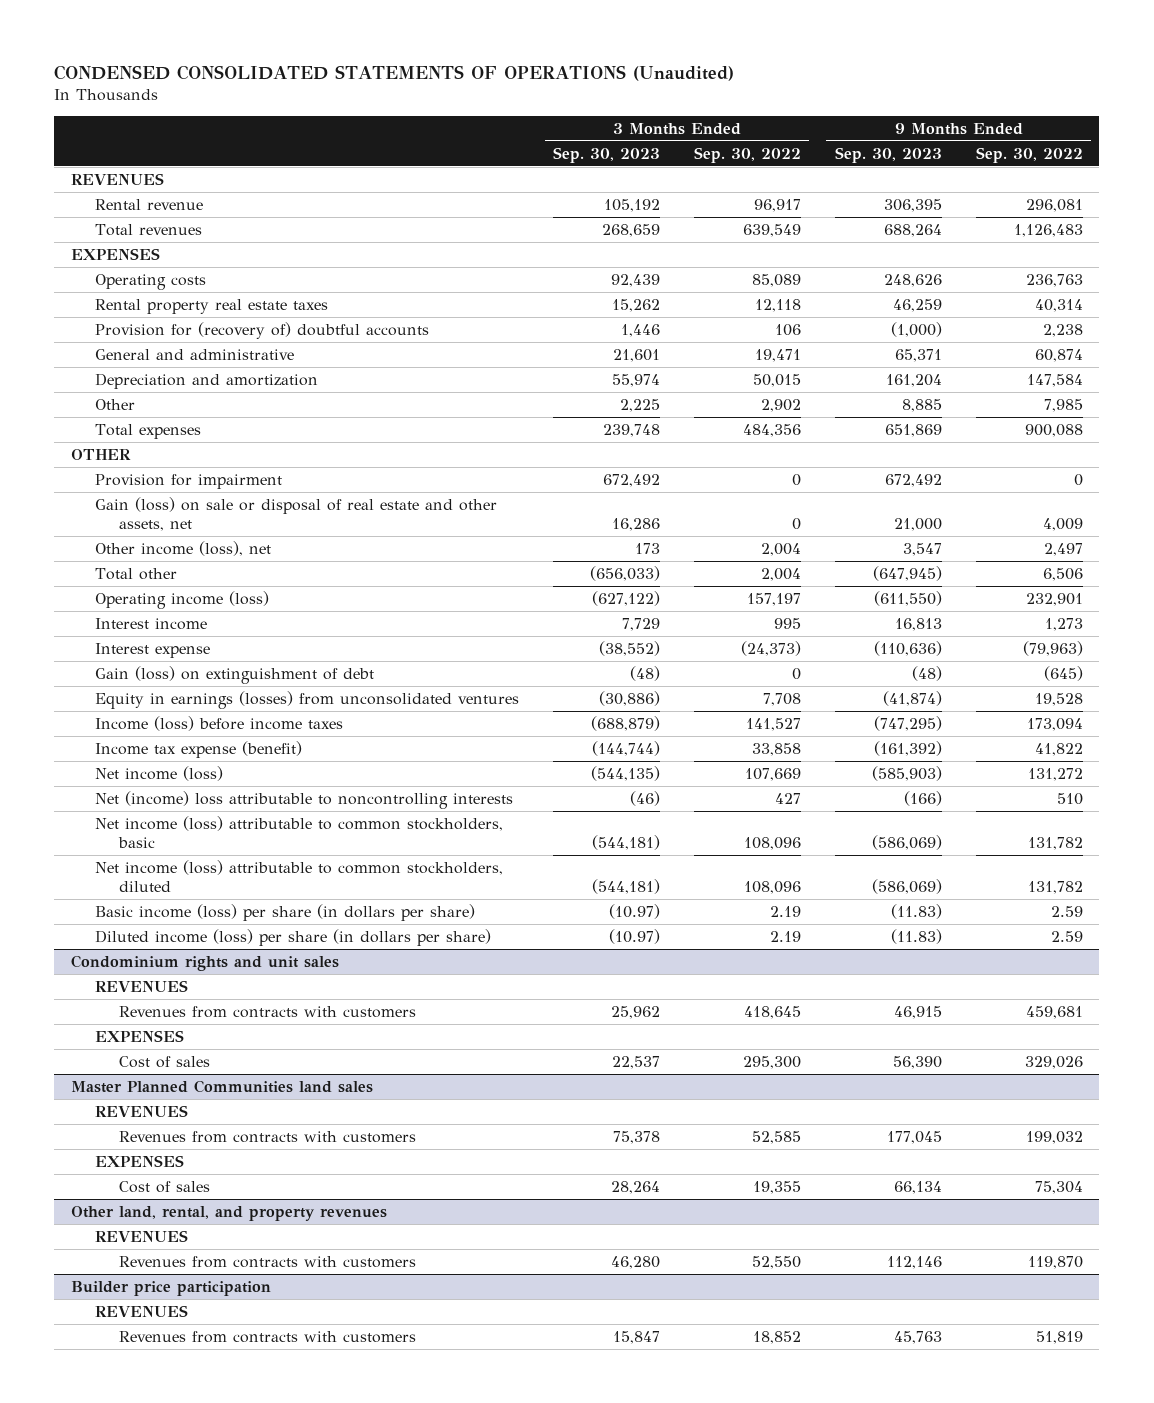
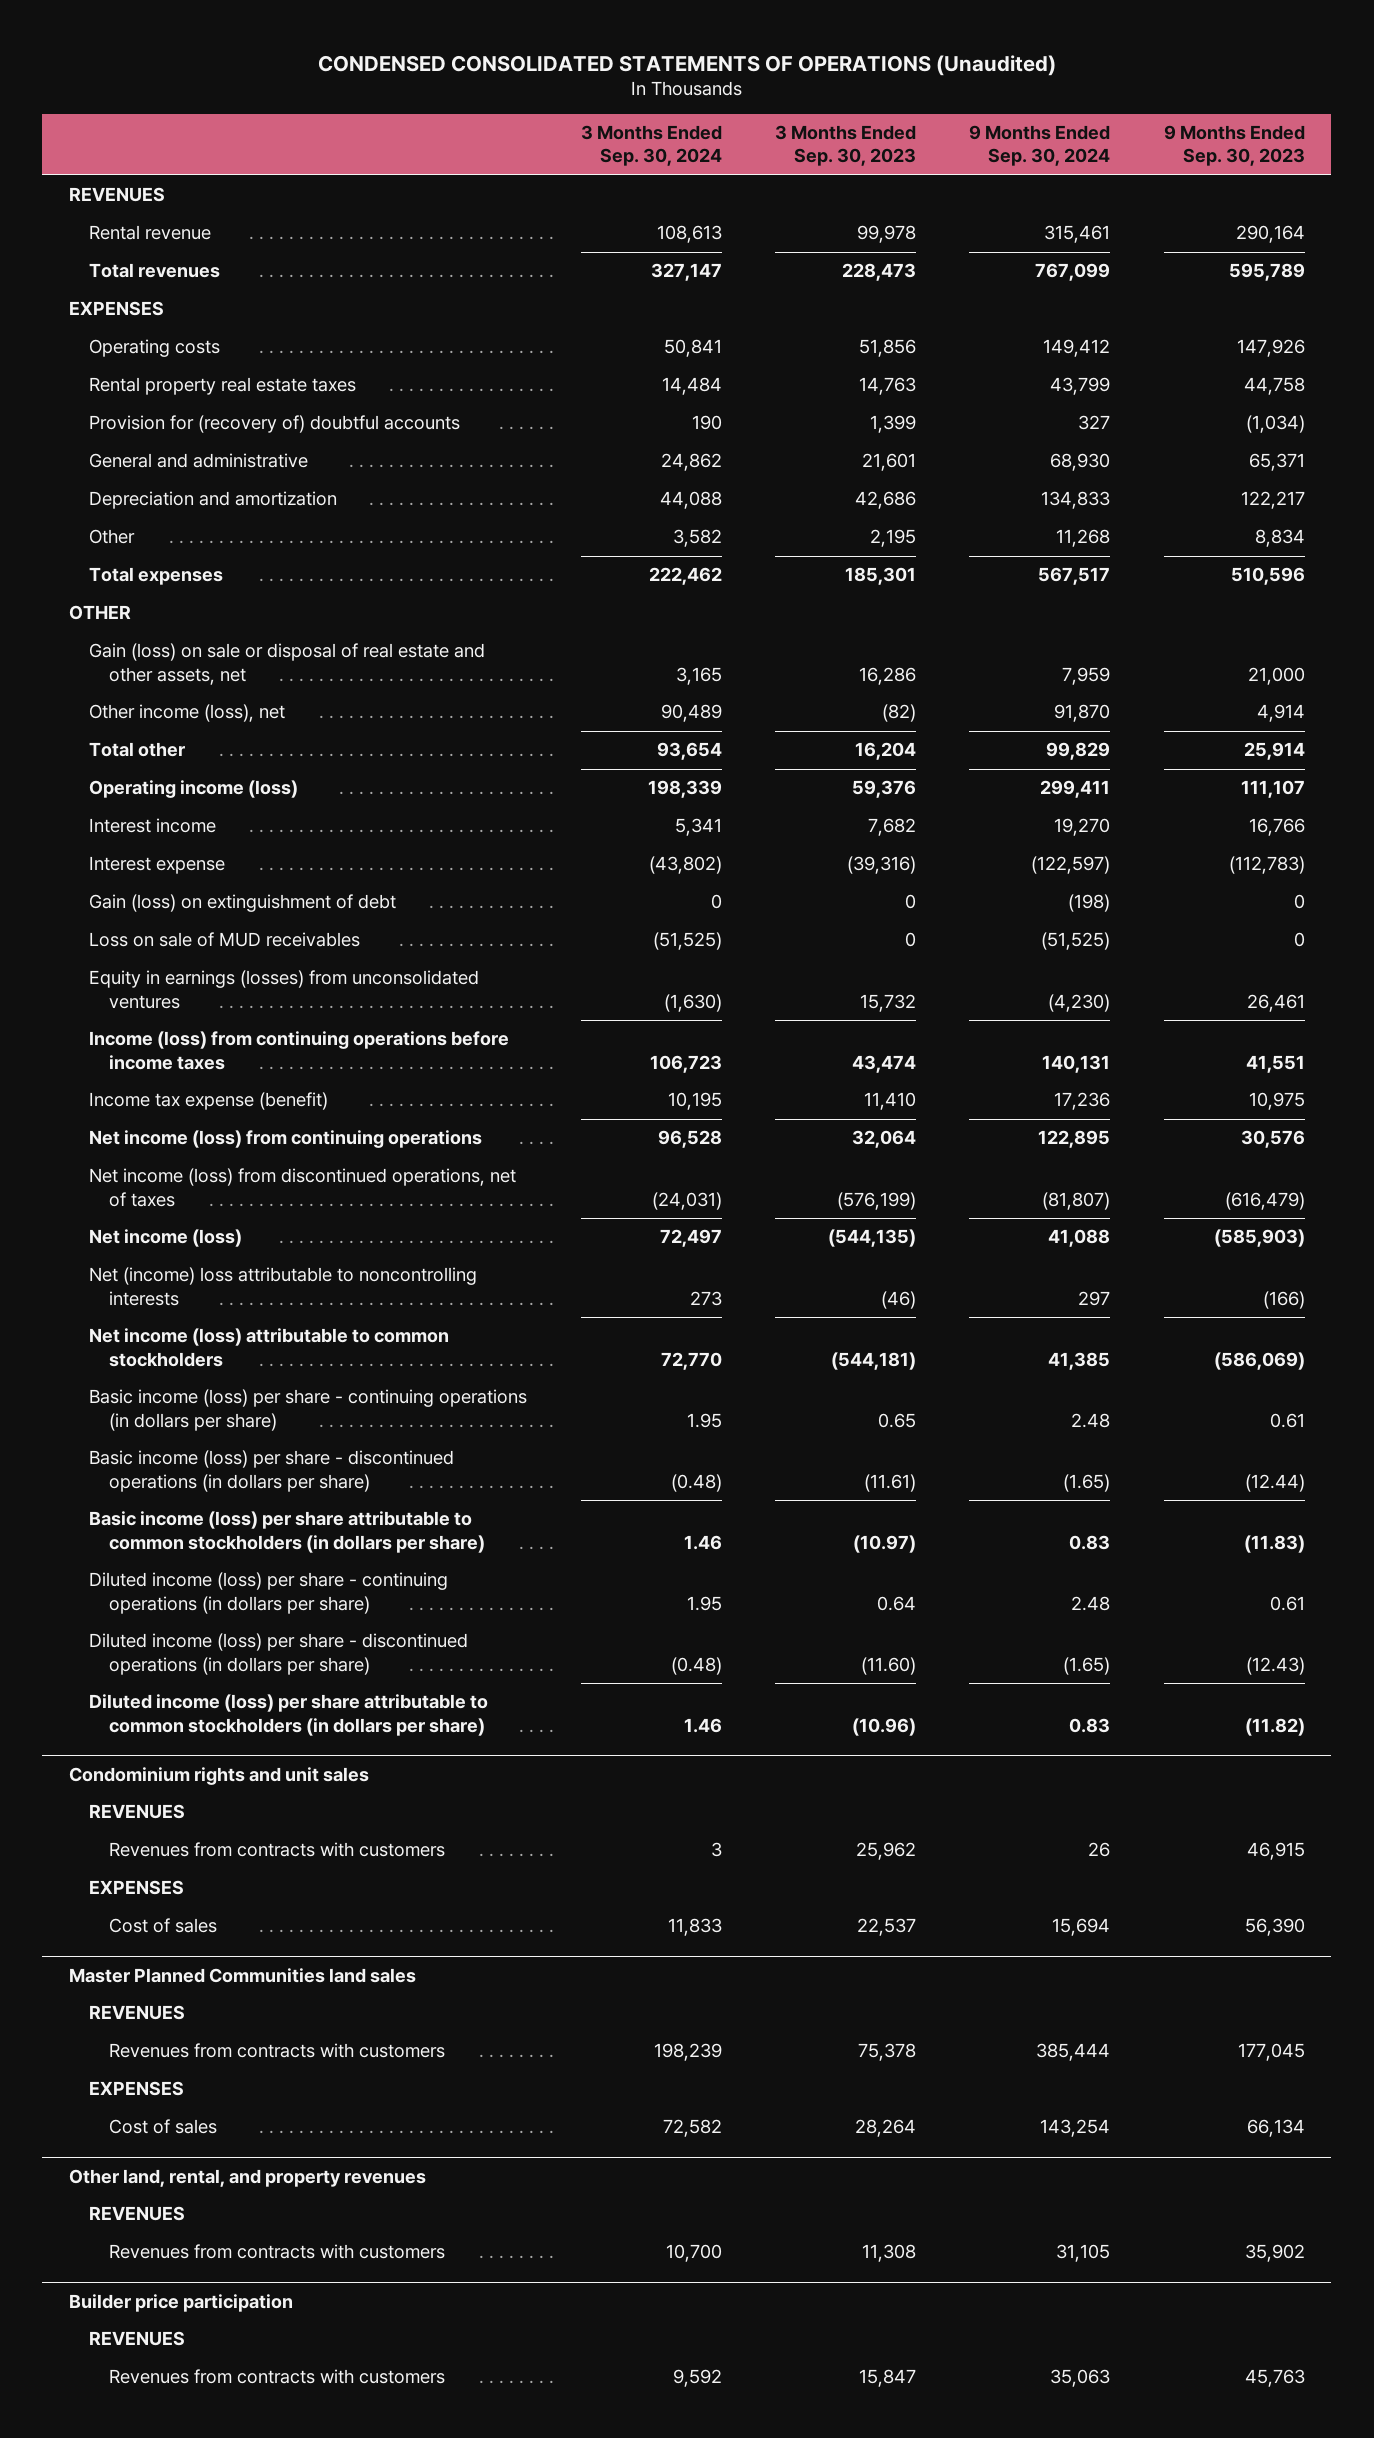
- | 3 Months Ended Sep. 30, 2023 | 3 Months Ended Sep. 30, 2022 | 9 Months Ended Sep. 30, 2023 | 9 Months Ended Sep. 30, 2022
+ | 3 Months Ended Sep. 30, 2024 | 3 Months Ended Sep. 30, 2023 | 9 Months Ended Sep. 30, 2024 | 9 Months Ended Sep. 30, 2023
- Rental revenue | 105,192 | 96,917 | 306,395 | 296,081
- Total revenues | 268,659 | 639,549 | 688,264 | 1,126,483
+ Rental revenue | 108,613 | 99,978 | 315,461 | 290,164
+ Total revenues | 327,147 | 228,473 | 767,099 | 595,789
- Operating costs | 92,439 | 85,089 | 248,626 | 236,763
- Rental property real estate taxes | 15,262 | 12,118 | 46,259 | 40,314
- Provision for (recovery of) doubtful accounts | 1,446 | 106 | (1,000) | 2,238
+ Operating costs | 50,841 | 51,856 | 149,412 | 147,926
+ Rental property real estate taxes | 14,484 | 14,763 | 43,799 | 44,758
+ Provision for (recovery of) doubtful accounts | 190 | 1,399 | 327 | (1,034)
- Depreciation and amortization | 55,974 | 50,015 | 161,204 | 147,584
- Other | 2,225 | 2,902 | 8,885 | 7,985
- Total expenses | 239,748 | 484,356 | 651,869 | 900,088
+ Depreciation and amortization | 44,088 | 42,686 | 134,833 | 122,217
+ Other | 3,582 | 2,195 | 11,268 | 8,834
+ Total expenses | 222,462 | 185,301 | 567,517 | 510,596
- Provision for impairment | 672,492 | 0 | 672,492 | 0
- Other income (loss), net | 173 | 2,004 | 3,547 | 2,497
- Total other | (656,033) | 2,004 | (647,945) | 6,506
- Operating income (loss) | (627,122) | 157,197 | (611,550) | 232,901
- Interest income | 7,729 | 995 | 16,813 | 1,273
- Interest expense | (38,552) | (24,373) | (110,636) | (79,963)
- Gain (loss) on extinguishment of debt | (48) | 0 | (48) | (645)
- Equity in earnings (losses) from unconsolidated ventures | (30,886) | 7,708 | (41,874) | 19,528
- Income (loss) before income taxes | (688,879) | 141,527 | (747,295) | 173,094
- Income tax expense (benefit) | (144,744) | 33,858 | (161,392) | 41,822
+ Other income (loss), net | 90,489 | (82) | 91,870 | 4,914
+ Total other | 93,654 | 16,204 | 99,829 | 25,914
+ Operating income (loss) | 198,339 | 59,376 | 299,411 | 111,107
+ Interest income | 5,341 | 7,682 | 19,270 | 16,766
+ Interest expense | (43,802) | (39,316) | (122,597) | (112,783)
+ Gain (loss) on extinguishment of debt | 0 | 0 | (198) | 0
+ Loss on sale of MUD receivables | (51,525) | 0 | (51,525) | 0
+ Equity in earnings (losses) from unconsolidated ventures | (1,630) | 15,732 | (4,230) | 26,461
+ Income (loss) from continuing operations before income taxes | 106,723 | 43,474 | 140,131 | 41,551
+ Income tax expense (benefit) | 10,195 | 11,410 | 17,236 | 10,975
+ Net income (loss) from continuing operations | 96,528 | 32,064 | 122,895 | 30,576
+ Net income (loss) from discontinued operations, net of taxes | (24,031) | (576,199) | (81,807) | (616,479)
- Net income (loss) attributable to common stockholders, basic | (544,181) | 108,096 | (586,069) | 131,782
- Net income (loss) attributable to common stockholders, diluted | (544,181) | 108,096 | (586,069) | 131,782
- Basic income (loss) per share (in dollars per share) | (10.97) | 2.19 | (11.83) | 2.59
- Diluted income (loss) per share (in dollars per share) | (10.97) | 2.19 | (11.83) | 2.59
+ Net income (loss) attributable to common stockholders | 72,770 | (544,181) | 41,385 | (586,069)
+ Basic income (loss) per share - continuing operations (in dollars per share) | 1.95 | 0.65 | 2.48 | 0.61
+ Basic income (loss) per share - discontinued operations (in dollars per share) | (0.48) | (11.61) | (1.65) | (12.44)
+ Basic income (loss) per share attributable to common stockholders (in dollars per share) | 1.46 | (10.97) | 0.83 | (11.83)
+ Diluted income (loss) per share - continuing operations (in dollars per share) | 1.95 | 0.64 | 2.48 | 0.61
+ Diluted income (loss) per share - discontinued operations (in dollars per share) | (0.48) | (11.60) | (1.65) | (12.43)
+ Diluted income (loss) per share attributable to common stockholders (in dollars per share) | 1.46 | (10.96) | 0.83 | (11.82)
@ Other land, rental, and property revenues
- Revenues from contracts with customers | 46,280 | 52,550 | 112,146 | 119,870
+ Revenues from contracts with customers | 10,700 | 11,308 | 31,105 | 35,902

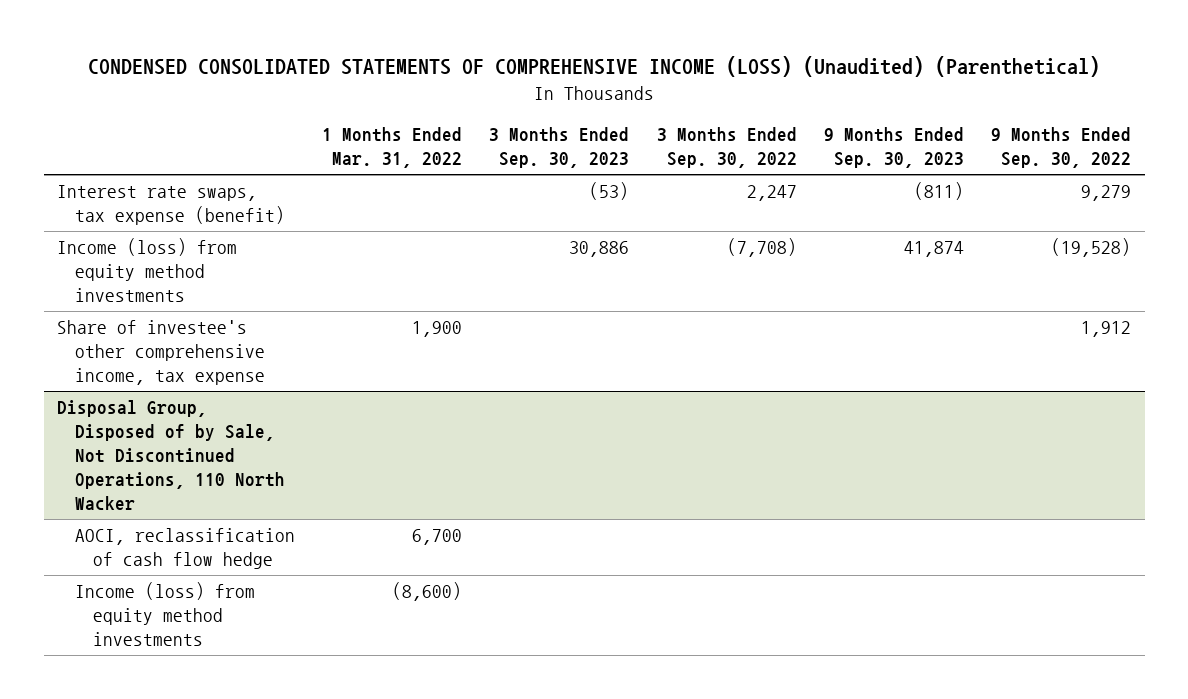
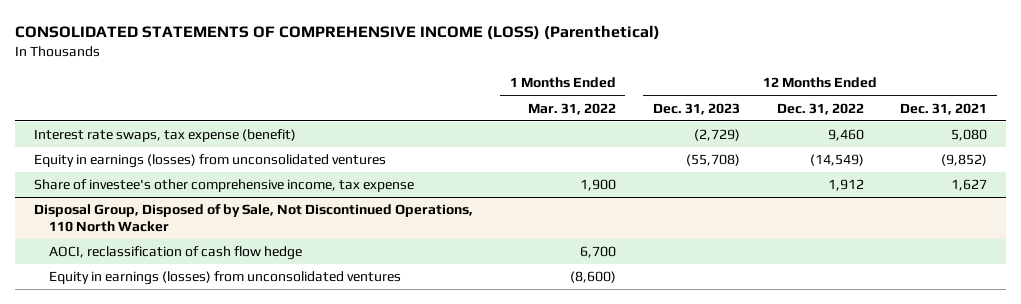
- CONDENSED CONSOLIDATED STATEMENTS OF COMPREHENSIVE INCOME (LOSS) (Unaudited) (Parenthetical)
+ CONSOLIDATED STATEMENTS OF COMPREHENSIVE INCOME (LOSS) (Parenthetical)
- | 1 Months Ended Mar. 31, 2022 | 3 Months Ended Sep. 30, 2023 | 3 Months Ended Sep. 30, 2022 | 9 Months Ended Sep. 30, 2023 | 9 Months Ended Sep. 30, 2022
+ | 1 Months Ended Mar. 31, 2022 | 12 Months Ended Dec. 31, 2023 | 12 Months Ended Dec. 31, 2022 | 12 Months Ended Dec. 31, 2021
- Income (loss) from equity method investments | | 30,886 | (7,708) | 41,874 | (19,528)
+ Equity in earnings (losses) from unconsolidated ventures | | (55,708) | (14,549) | (9,852)
@ Disposal Group, Disposed of by Sale, Not Discontinued Operations, 110 North Wacker
- Income (loss) from equity method investments | (8,600) | | | |
+ Equity in earnings (losses) from unconsolidated ventures | (8,600) | | |

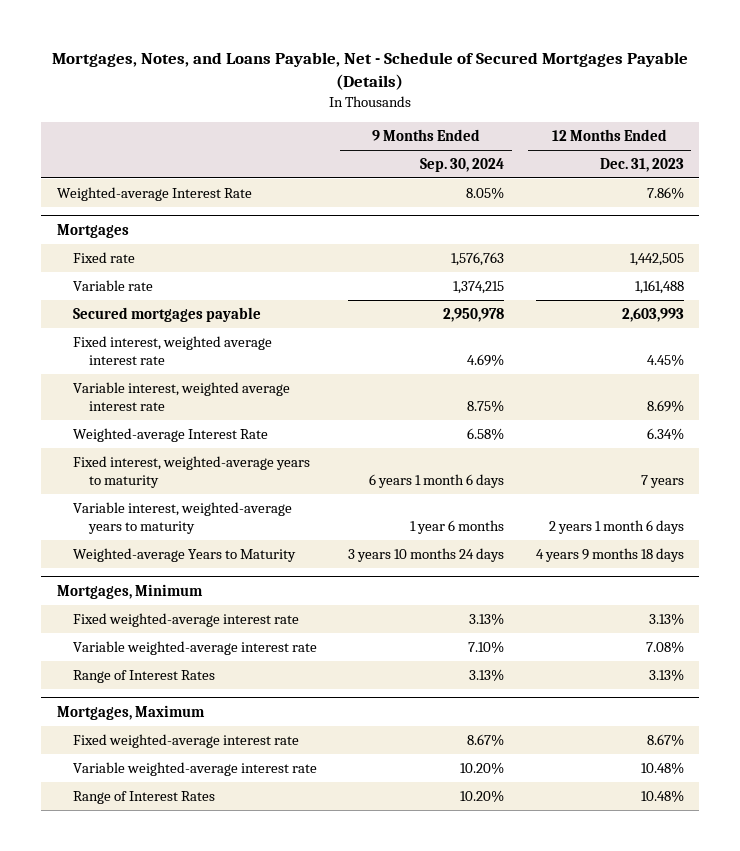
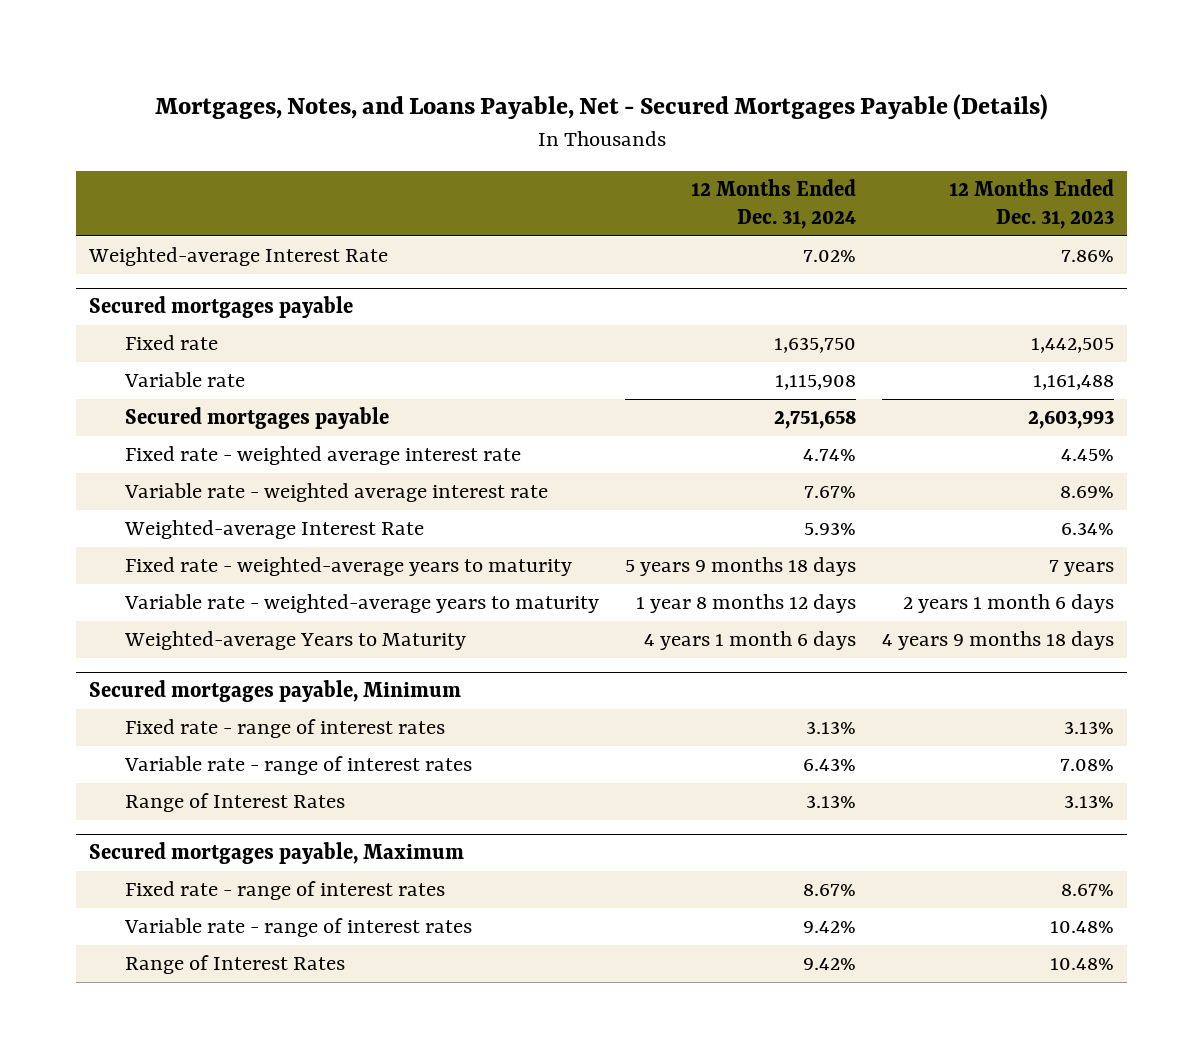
- Mortgages, Notes, and Loans Payable, Net - Schedule of Secured Mortgages Payable (Details)
+ Mortgages, Notes, and Loans Payable, Net - Secured Mortgages Payable (Details)
- | 9 Months Ended Sep. 30, 2024 | 12 Months Ended Dec. 31, 2023
+ | 12 Months Ended Dec. 31, 2024 | 12 Months Ended Dec. 31, 2023
- Mortgages
+ Secured mortgages payable
- Fixed interest, weighted average interest rate | 4.69% | 4.45%
- Variable interest, weighted average interest rate | 8.75% | 8.69%
+ Fixed rate - weighted average interest rate | 4.74% | 4.45%
+ Variable rate - weighted average interest rate | 7.67% | 8.69%
- Fixed interest, weighted-average years to maturity | 6 years 1 month 6 days | 7 years
- Variable interest, weighted-average years to maturity | 1 year 6 months | 2 years 1 month 6 days
+ Fixed rate - weighted-average years to maturity | 5 years 9 months 18 days | 7 years
+ Variable rate - weighted-average years to maturity | 1 year 8 months 12 days | 2 years 1 month 6 days
- Mortgages, Minimum
- Fixed weighted-average interest rate | 3.13% | 3.13%
- Variable weighted-average interest rate | 7.10% | 7.08%
+ Secured mortgages payable, Minimum
+ Fixed rate - range of interest rates | 3.13% | 3.13%
+ Variable rate - range of interest rates | 6.43% | 7.08%
- Mortgages, Maximum
- Fixed weighted-average interest rate | 8.67% | 8.67%
- Variable weighted-average interest rate | 10.20% | 10.48%
+ Secured mortgages payable, Maximum
+ Fixed rate - range of interest rates | 8.67% | 8.67%
+ Variable rate - range of interest rates | 9.42% | 10.48%

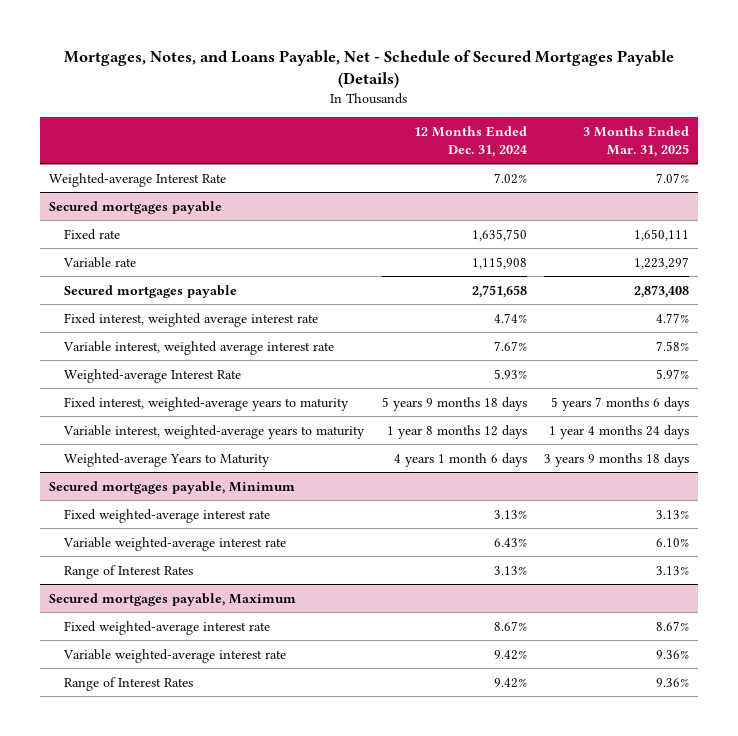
- Mortgages, Notes, and Loans Payable, Net - Secured Mortgages Payable (Details)
+ Mortgages, Notes, and Loans Payable, Net - Schedule of Secured Mortgages Payable (Details)
- | 12 Months Ended Dec. 31, 2024 | 12 Months Ended Dec. 31, 2023
+ | 12 Months Ended Dec. 31, 2024 | 3 Months Ended Mar. 31, 2025
@ Secured mortgages payable
- Fixed rate - weighted average interest rate | 4.74% | 4.45%
- Variable rate - weighted average interest rate | 7.67% | 8.69%
+ Fixed interest, weighted average interest rate | 4.74% | 4.77%
+ Variable interest, weighted average interest rate | 7.67% | 7.58%
- Fixed rate - weighted-average years to maturity | 5 years 9 months 18 days | 7 years
- Variable rate - weighted-average years to maturity | 1 year 8 months 12 days | 2 years 1 month 6 days
+ Fixed interest, weighted-average years to maturity | 5 years 9 months 18 days | 5 years 7 months 6 days
+ Variable interest, weighted-average years to maturity | 1 year 8 months 12 days | 1 year 4 months 24 days
@ Secured mortgages payable, Minimum
- Fixed rate - range of interest rates | 3.13% | 3.13%
- Variable rate - range of interest rates | 6.43% | 7.08%
+ Fixed weighted-average interest rate | 3.13% | 3.13%
+ Variable weighted-average interest rate | 6.43% | 6.10%
@ Secured mortgages payable, Maximum
- Fixed rate - range of interest rates | 8.67% | 8.67%
- Variable rate - range of interest rates | 9.42% | 10.48%
+ Fixed weighted-average interest rate | 8.67% | 8.67%
+ Variable weighted-average interest rate | 9.42% | 9.36%

